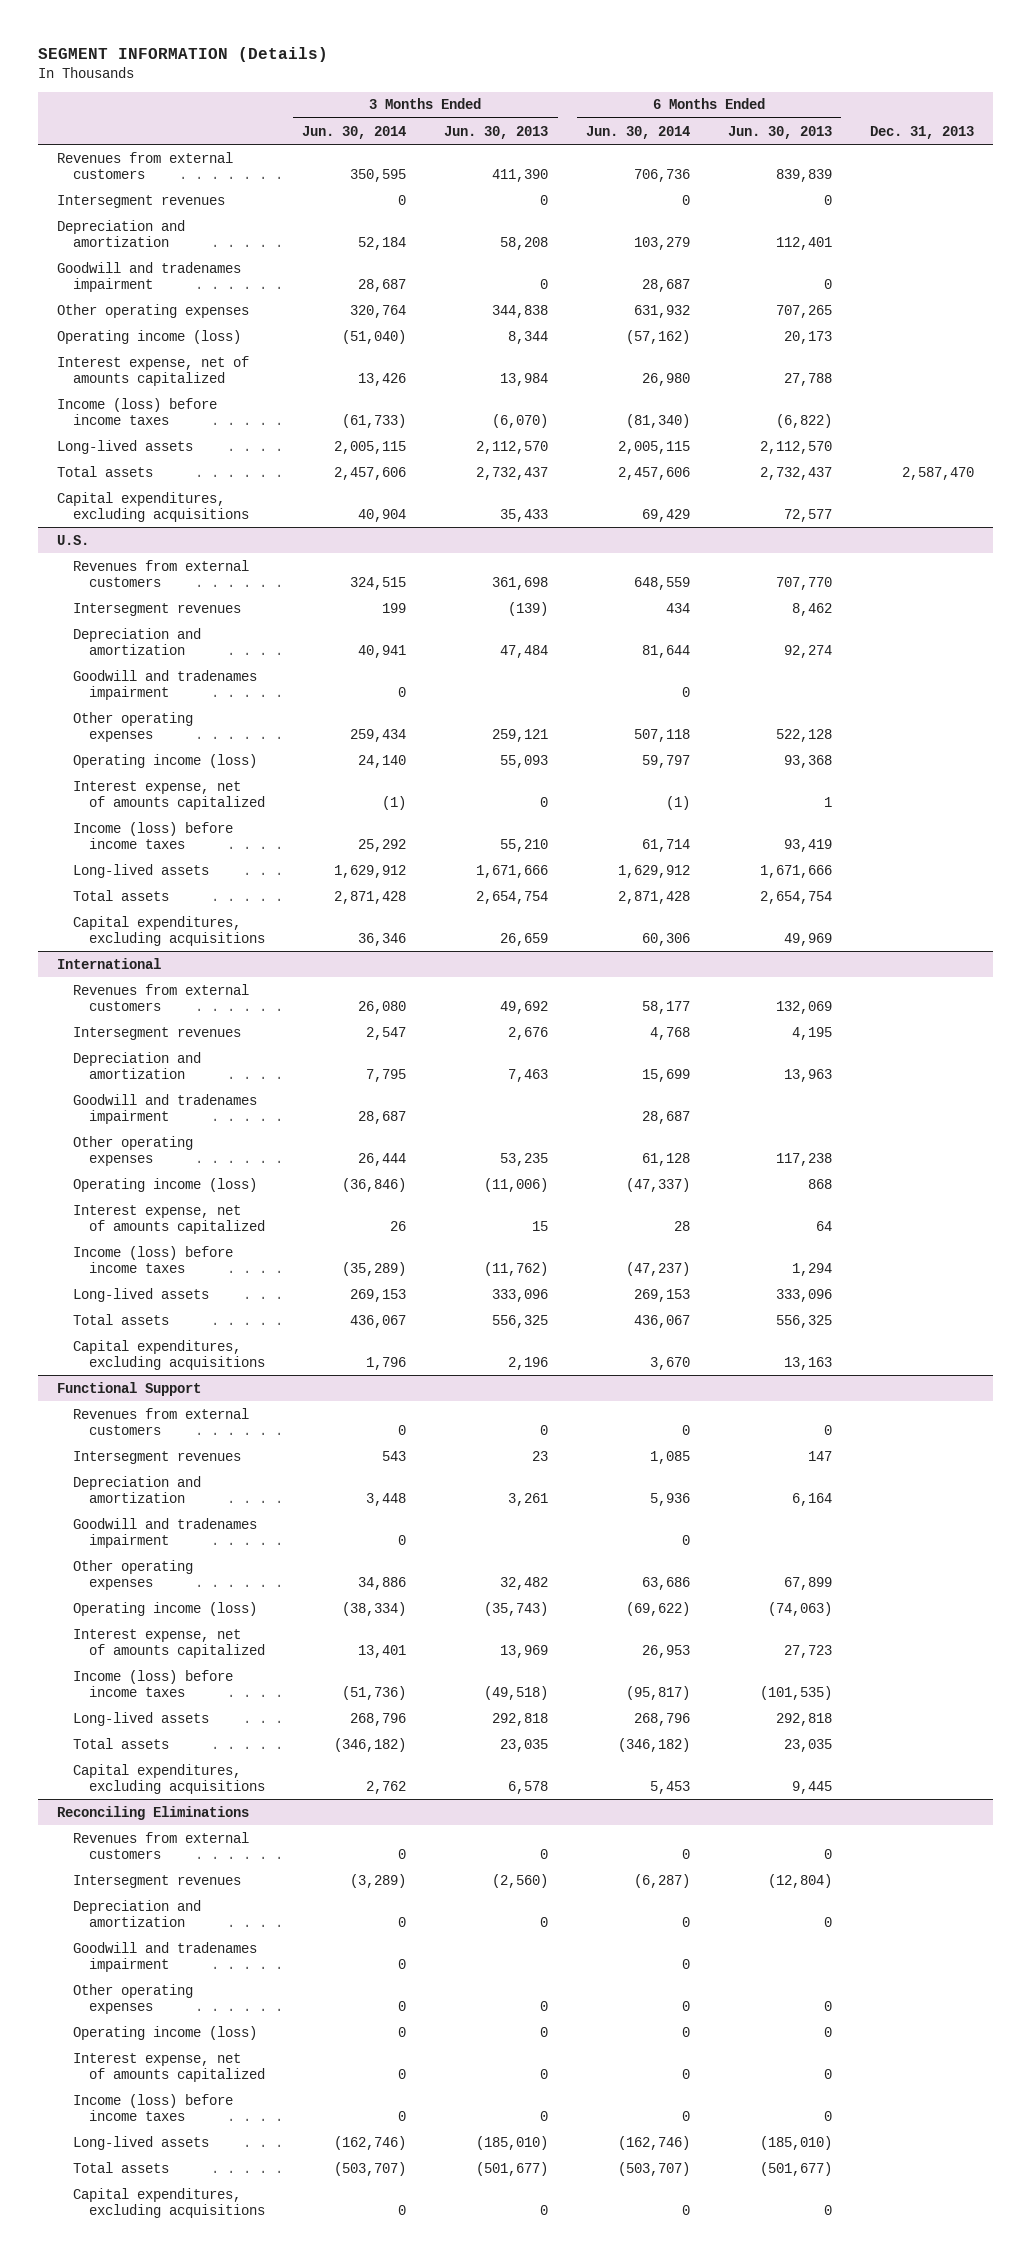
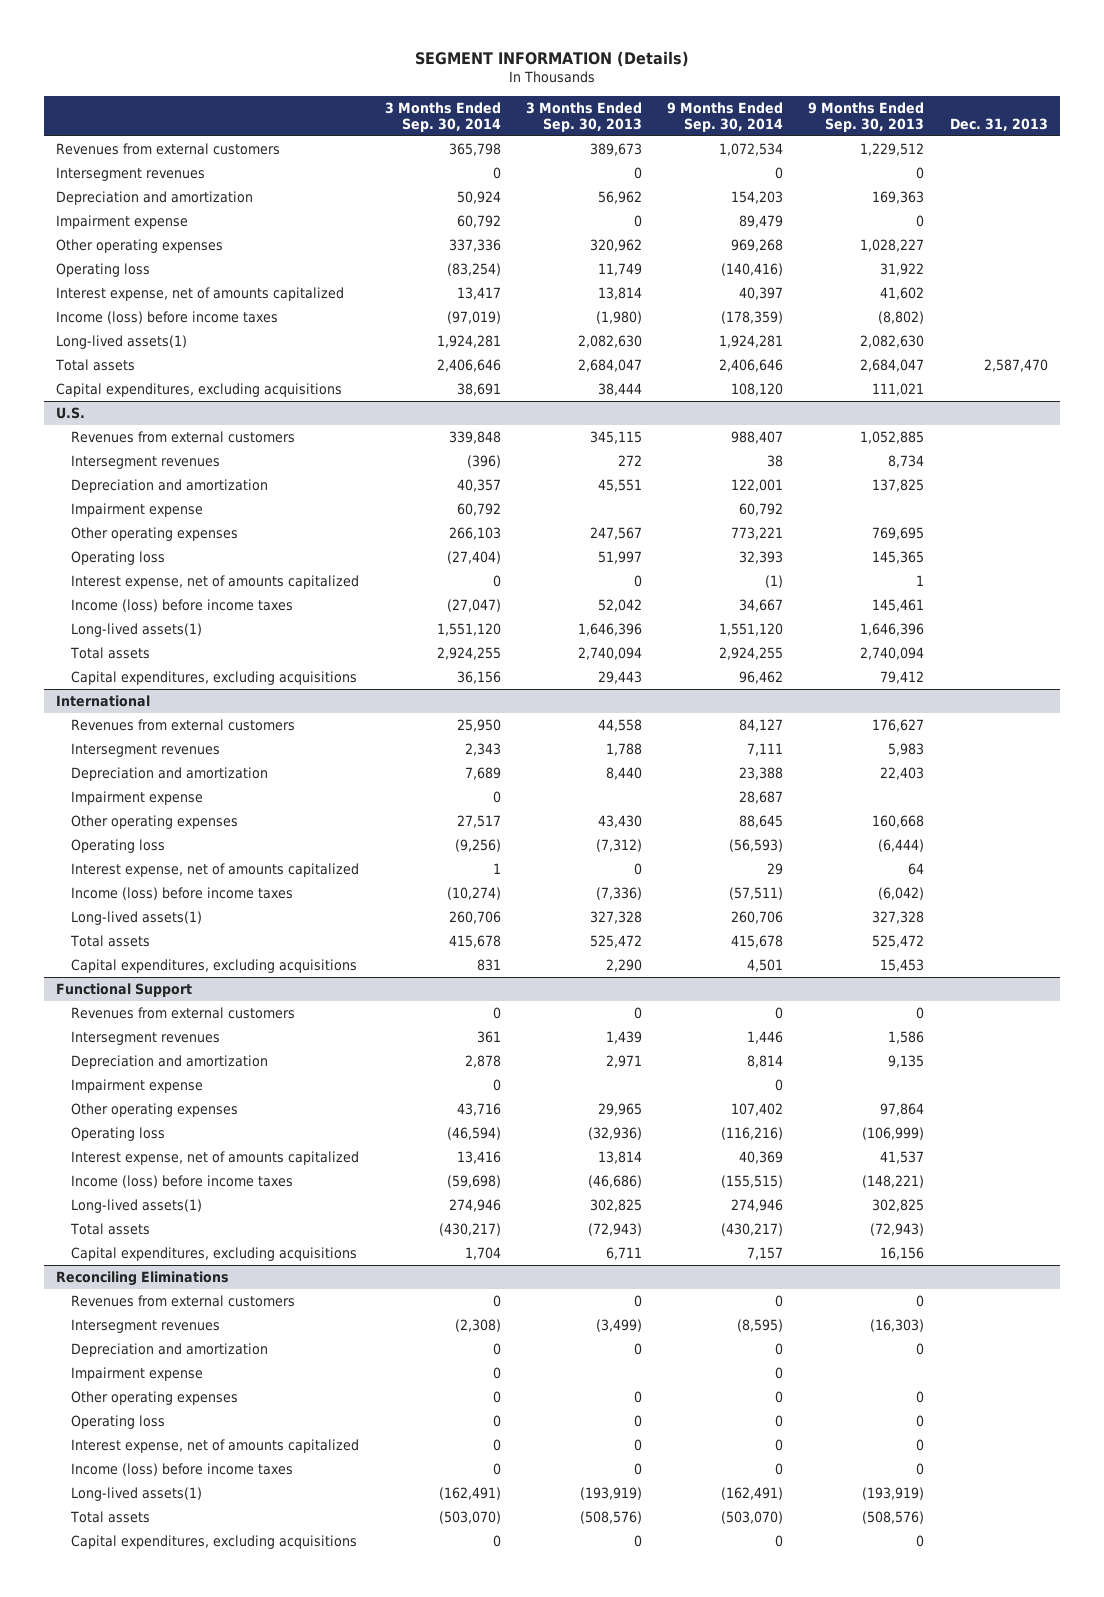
- | 3 Months Ended Jun. 30, 2014 | 3 Months Ended Jun. 30, 2013 | 6 Months Ended Jun. 30, 2014 | 6 Months Ended Jun. 30, 2013 | Dec. 31, 2013
+ | 3 Months Ended Sep. 30, 2014 | 3 Months Ended Sep. 30, 2013 | 9 Months Ended Sep. 30, 2014 | 9 Months Ended Sep. 30, 2013 | Dec. 31, 2013
- Goodwill and tradenames impairment | 28,687 | 0 | 28,687 | 0 |
+ Impairment expense | 60,792 | 0 | 89,479 | 0 |
- Operating income (loss) | (51,040) | 8,344 | (57,162) | 20,173 |
+ Operating loss | (83,254) | 11,749 | (140,416) | 31,922 |
- Long-lived assets | 2,005,115 | 2,112,570 | 2,005,115 | 2,112,570 |
+ Long-lived assets(1) | 1,924,281 | 2,082,630 | 1,924,281 | 2,082,630 |
@ U.S.
- Goodwill and tradenames impairment | 0 | | 0 | |
+ Impairment expense | 60,792 | | 60,792 | |
- Operating income (loss) | 24,140 | 55,093 | 59,797 | 93,368 |
+ Operating loss | (27,404) | 51,997 | 32,393 | 145,365 |
- Long-lived assets | 1,629,912 | 1,671,666 | 1,629,912 | 1,671,666 |
+ Long-lived assets(1) | 1,551,120 | 1,646,396 | 1,551,120 | 1,646,396 |
@ International
- Goodwill and tradenames impairment | 28,687 | | 28,687 | |
+ Impairment expense | 0 | | 28,687 | |
- Operating income (loss) | (36,846) | (11,006) | (47,337) | 868 |
+ Operating loss | (9,256) | (7,312) | (56,593) | (6,444) |
- Long-lived assets | 269,153 | 333,096 | 269,153 | 333,096 |
+ Long-lived assets(1) | 260,706 | 327,328 | 260,706 | 327,328 |
@ Functional Support
- Goodwill and tradenames impairment | 0 | | 0 | |
+ Impairment expense | 0 | | 0 | |
- Operating income (loss) | (38,334) | (35,743) | (69,622) | (74,063) |
+ Operating loss | (46,594) | (32,936) | (116,216) | (106,999) |
- Long-lived assets | 268,796 | 292,818 | 268,796 | 292,818 |
+ Long-lived assets(1) | 274,946 | 302,825 | 274,946 | 302,825 |
@ Reconciling Eliminations
- Goodwill and tradenames impairment | 0 | | 0 | |
+ Impairment expense | 0 | | 0 | |
- Operating income (loss) | 0 | 0 | 0 | 0 |
+ Operating loss | 0 | 0 | 0 | 0 |
- Long-lived assets | (162,746) | (185,010) | (162,746) | (185,010) |
+ Long-lived assets(1) | (162,491) | (193,919) | (162,491) | (193,919) |

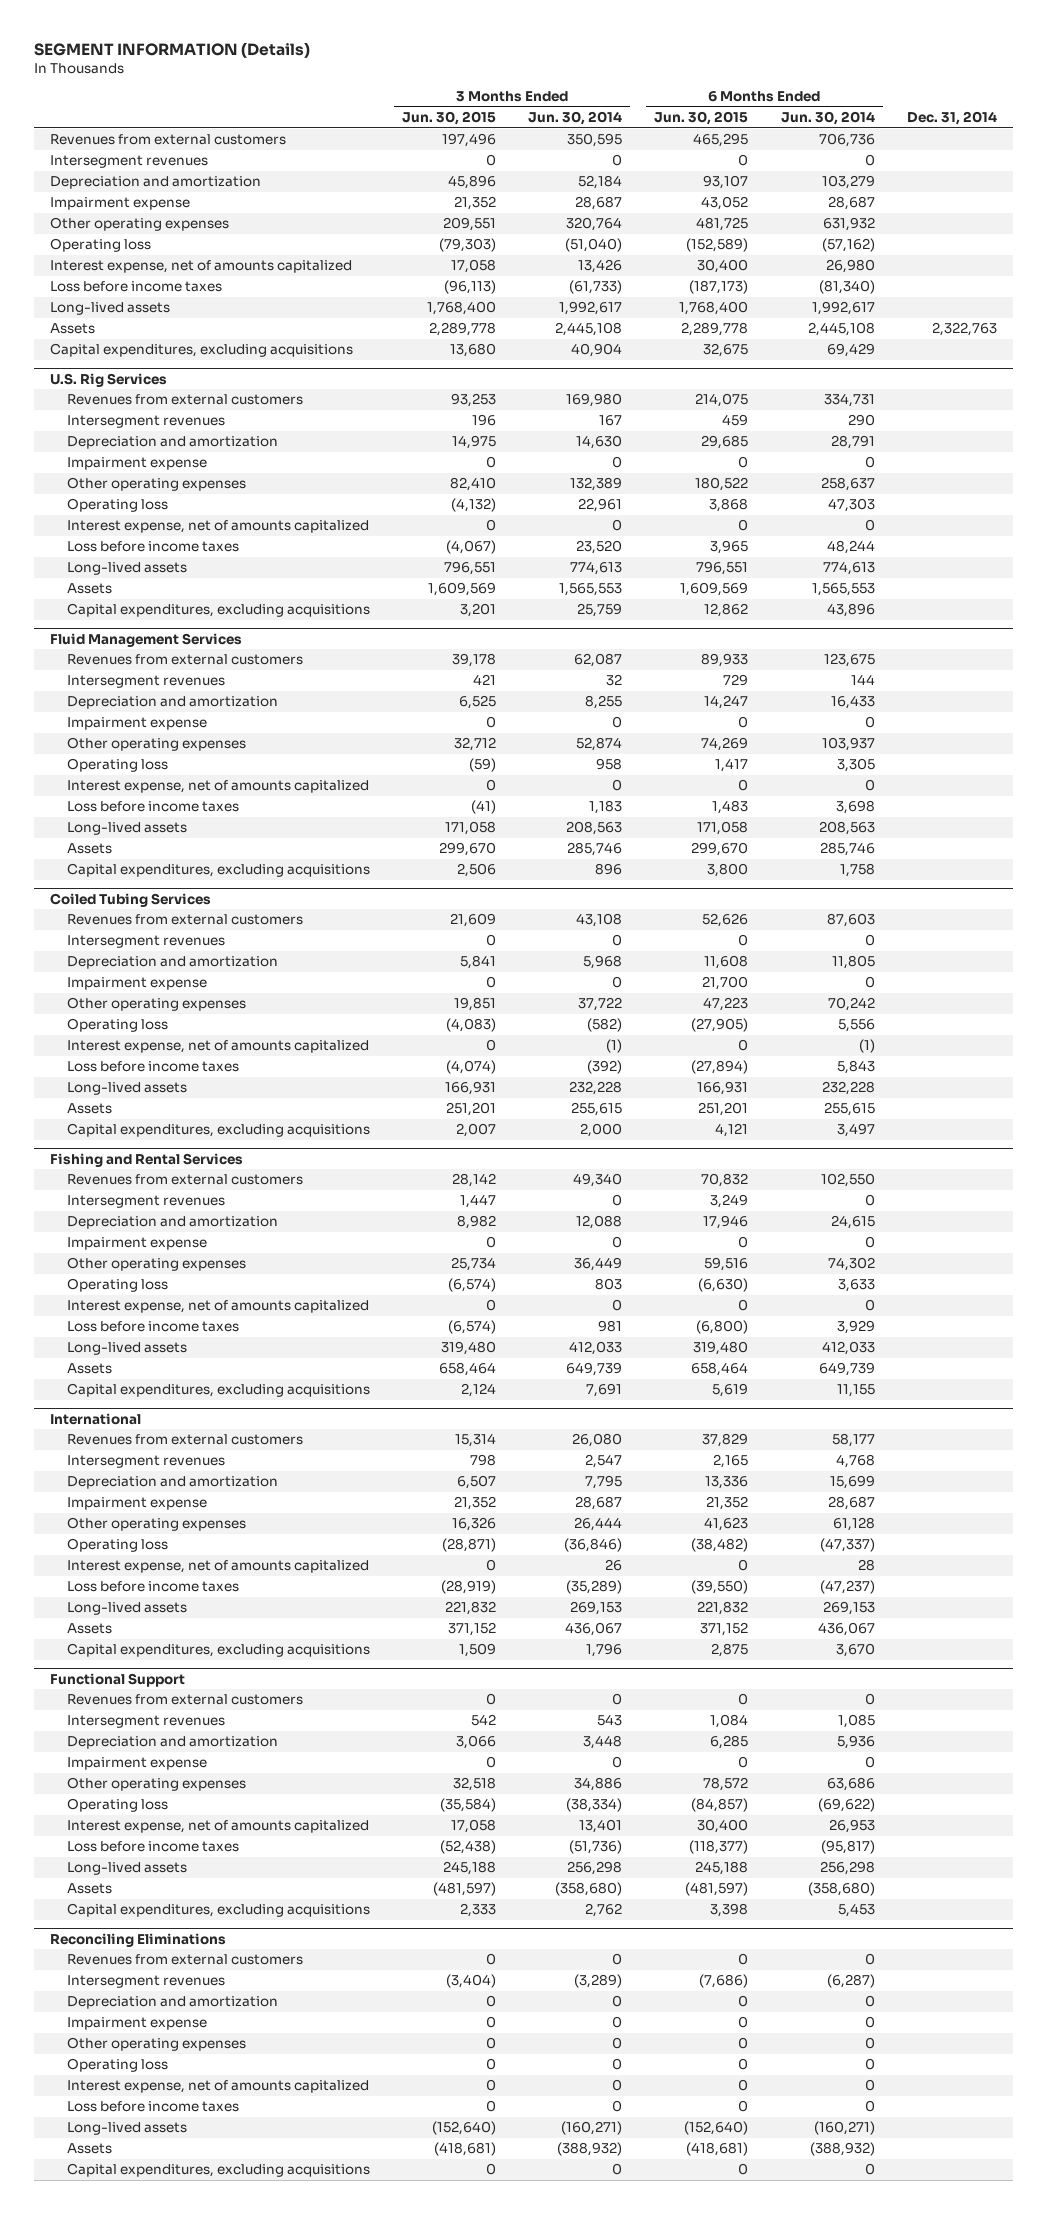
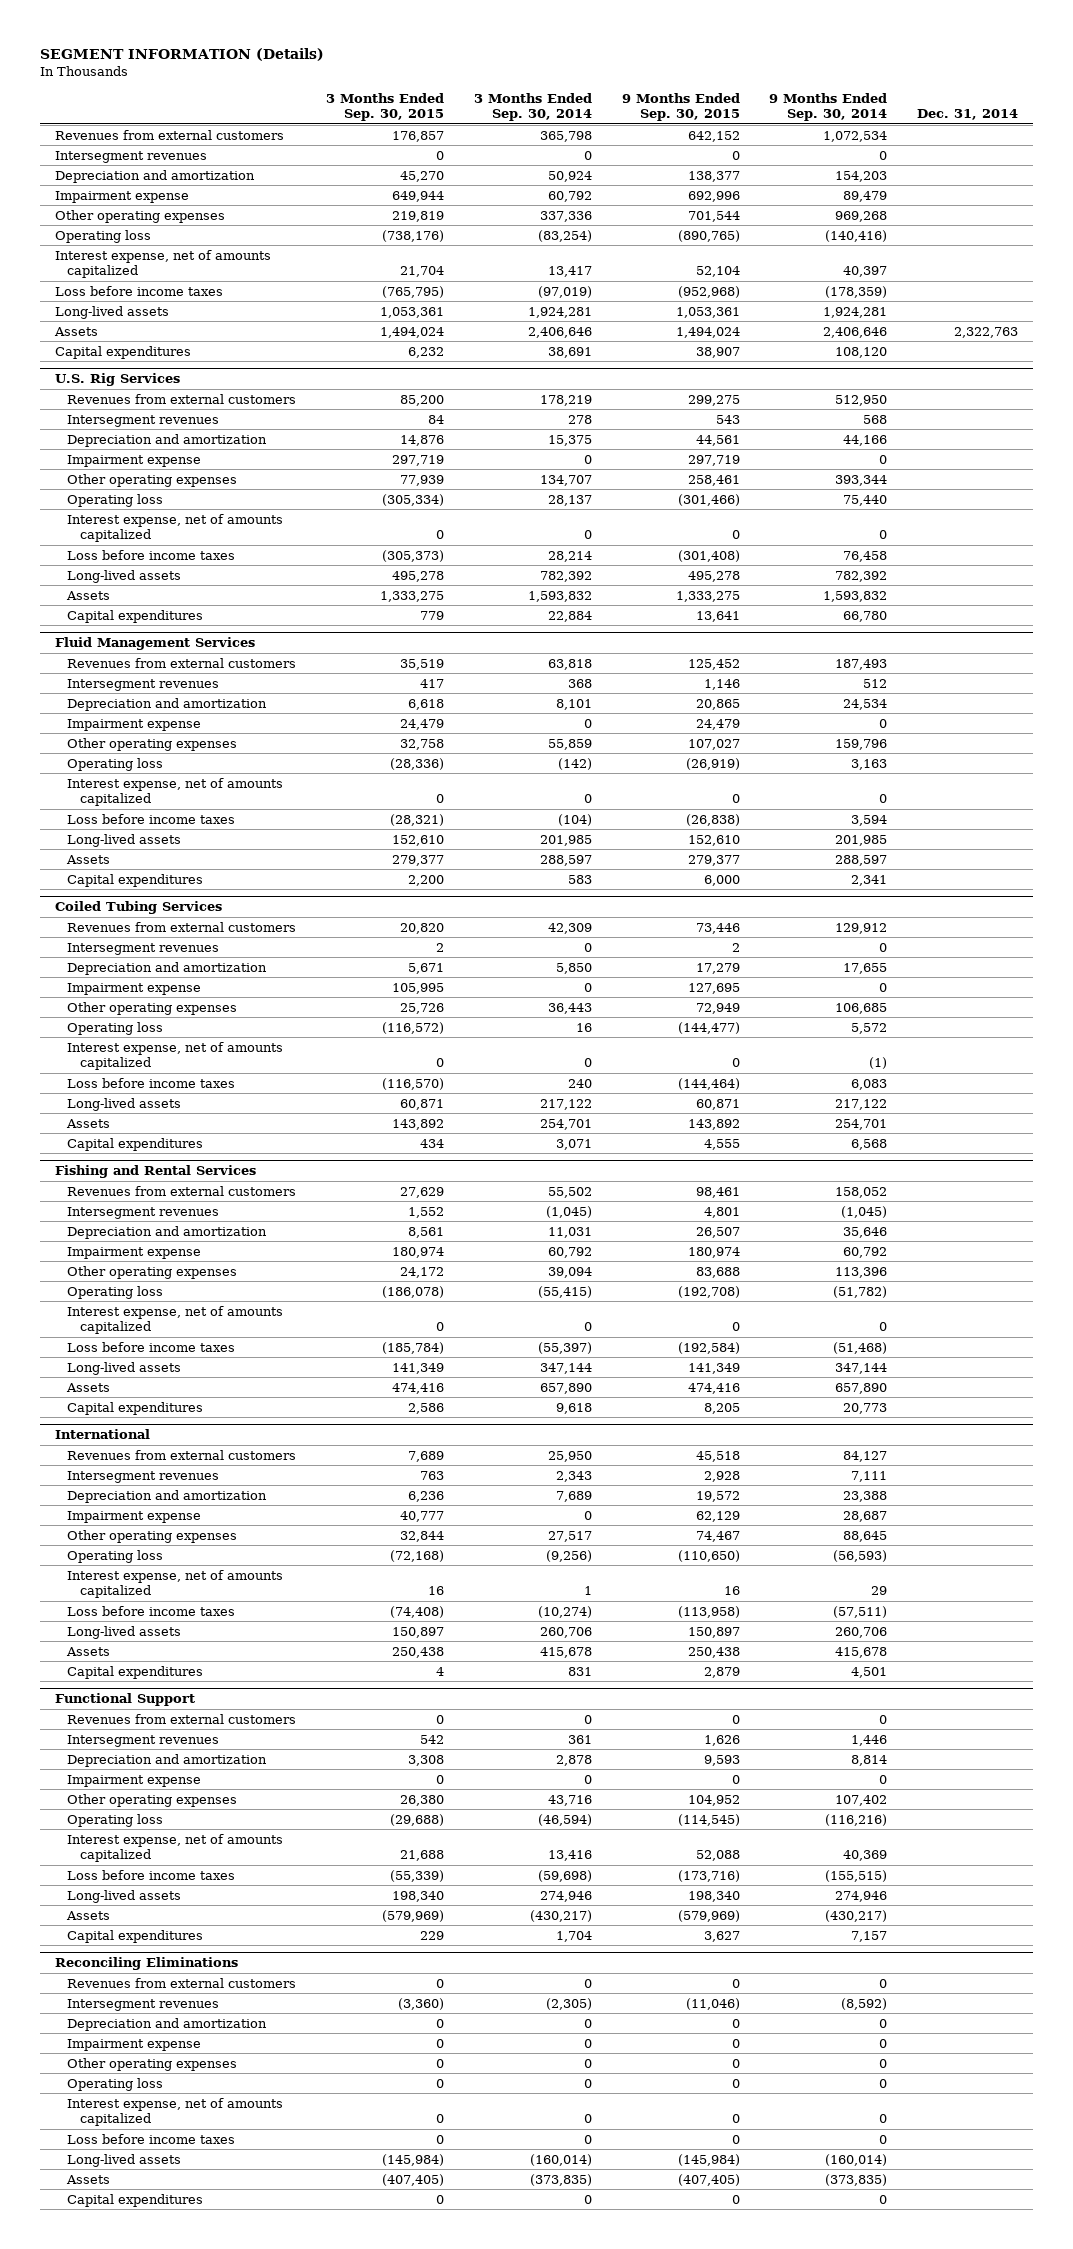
- | 3 Months Ended Jun. 30, 2015 | 3 Months Ended Jun. 30, 2014 | 6 Months Ended Jun. 30, 2015 | 6 Months Ended Jun. 30, 2014 | Dec. 31, 2014
+ | 3 Months Ended Sep. 30, 2015 | 3 Months Ended Sep. 30, 2014 | 9 Months Ended Sep. 30, 2015 | 9 Months Ended Sep. 30, 2014 | Dec. 31, 2014
- Capital expenditures, excluding acquisitions | 13,680 | 40,904 | 32,675 | 69,429 |
+ Capital expenditures | 6,232 | 38,691 | 38,907 | 108,120 |
@ U.S. Rig Services
- Capital expenditures, excluding acquisitions | 3,201 | 25,759 | 12,862 | 43,896 |
+ Capital expenditures | 779 | 22,884 | 13,641 | 66,780 |
@ Fluid Management Services
- Capital expenditures, excluding acquisitions | 2,506 | 896 | 3,800 | 1,758 |
+ Capital expenditures | 2,200 | 583 | 6,000 | 2,341 |
@ Coiled Tubing Services
- Capital expenditures, excluding acquisitions | 2,007 | 2,000 | 4,121 | 3,497 |
+ Capital expenditures | 434 | 3,071 | 4,555 | 6,568 |
@ Fishing and Rental Services
- Capital expenditures, excluding acquisitions | 2,124 | 7,691 | 5,619 | 11,155 |
+ Capital expenditures | 2,586 | 9,618 | 8,205 | 20,773 |
@ International
- Capital expenditures, excluding acquisitions | 1,509 | 1,796 | 2,875 | 3,670 |
+ Capital expenditures | 4 | 831 | 2,879 | 4,501 |
@ Functional Support
- Capital expenditures, excluding acquisitions | 2,333 | 2,762 | 3,398 | 5,453 |
+ Capital expenditures | 229 | 1,704 | 3,627 | 7,157 |
@ Reconciling Eliminations
- Capital expenditures, excluding acquisitions | 0 | 0 | 0 | 0 |
+ Capital expenditures | 0 | 0 | 0 | 0 |

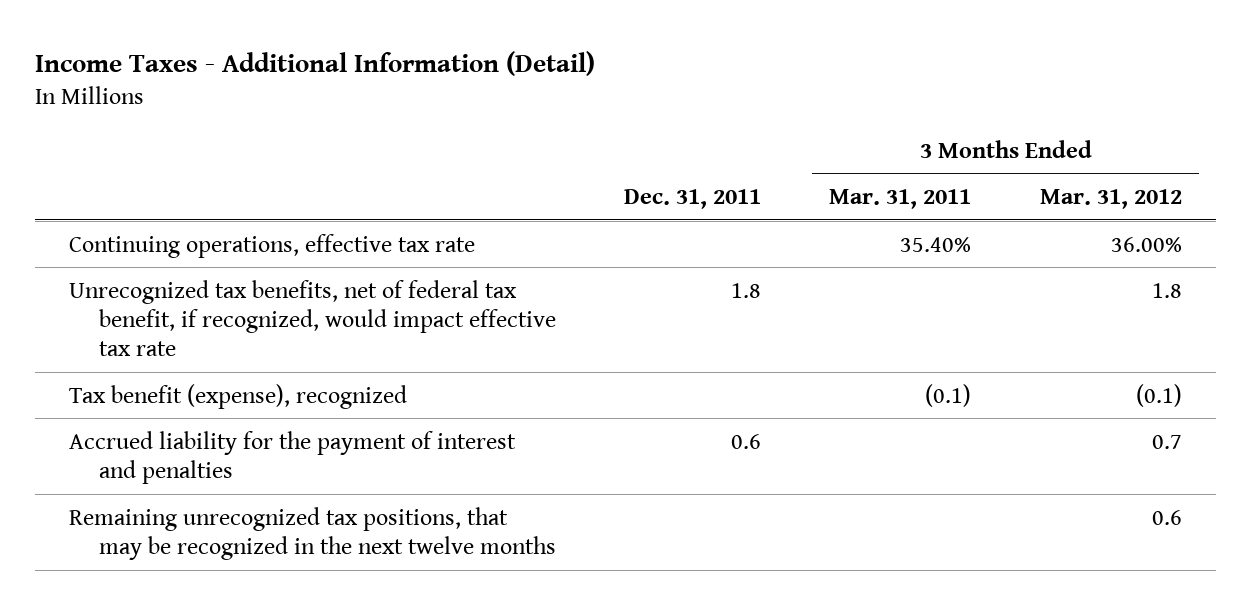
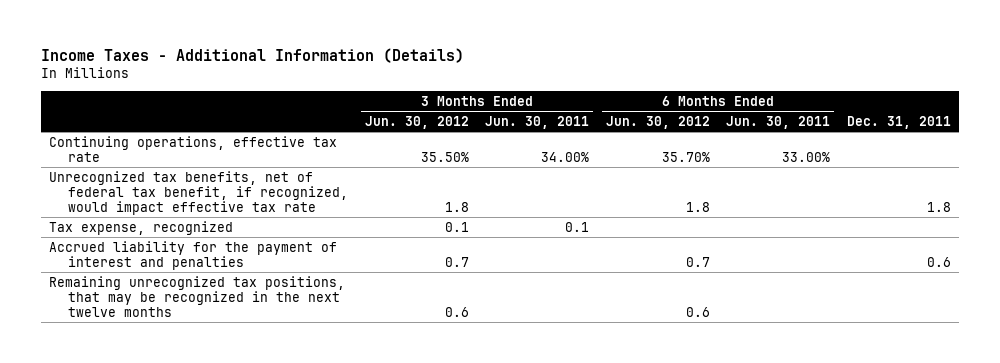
- Income Taxes - Additional Information (Detail)
+ Income Taxes - Additional Information (Details)
- | Dec. 31, 2011 | 3 Months Ended Mar. 31, 2011 | 3 Months Ended Mar. 31, 2012
+ | 3 Months Ended Jun. 30, 2012 | 3 Months Ended Jun. 30, 2011 | 6 Months Ended Jun. 30, 2012 | 6 Months Ended Jun. 30, 2011 | Dec. 31, 2011
- Tax benefit (expense), recognized | | (0.1) | (0.1)
+ Tax expense, recognized | 0.1 | 0.1 | | |

